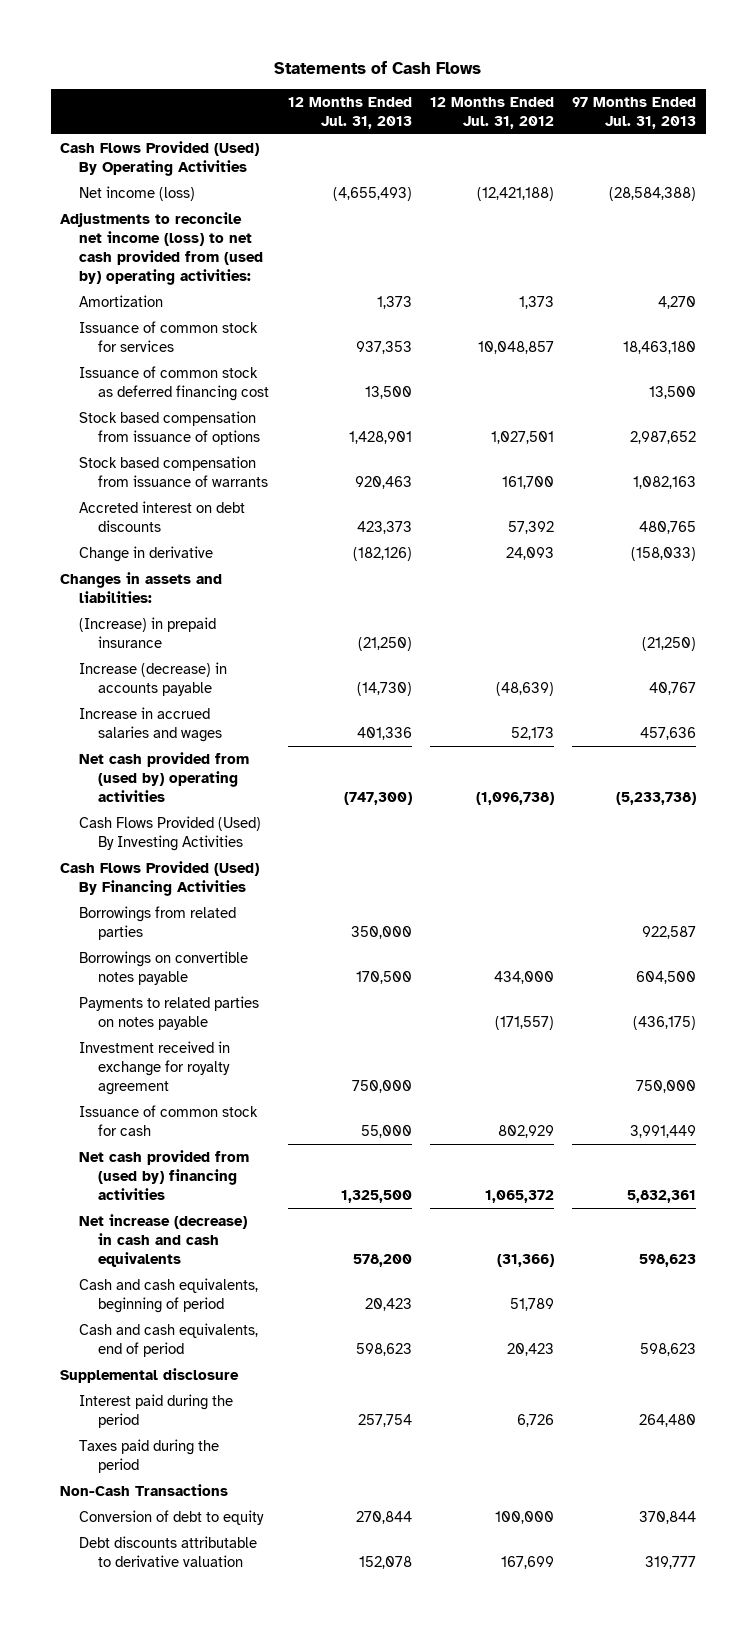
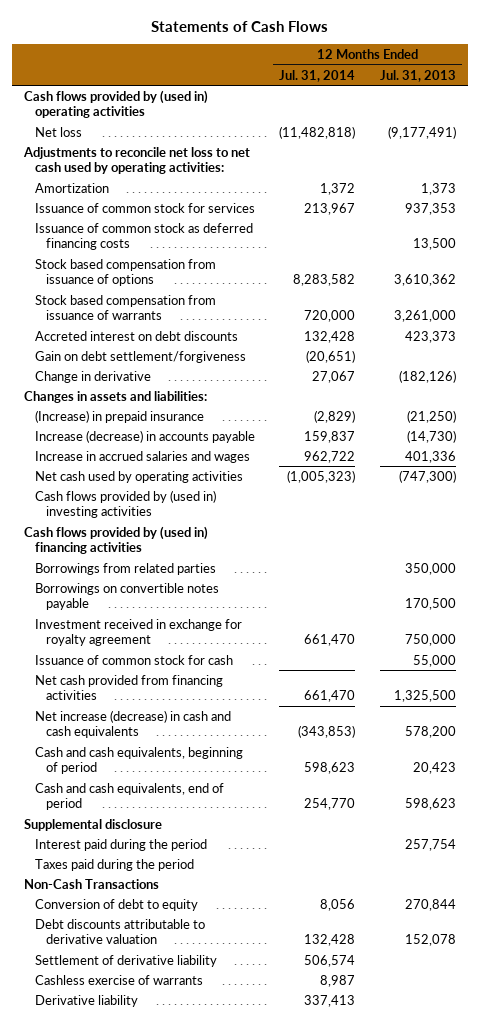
- | 12 Months Ended Jul. 31, 2013 | 12 Months Ended Jul. 31, 2012 | 97 Months Ended Jul. 31, 2013
+ | 12 Months Ended Jul. 31, 2014 | 12 Months Ended Jul. 31, 2013
- Cash Flows Provided (Used) By Operating Activities
- Net income (loss) | (4,655,493) | (12,421,188) | (28,584,388)
- Adjustments to reconcile net income (loss) to net cash provided from (used by) operating activities:
+ Cash flows provided by (used in) operating activities
+ Net loss | (11,482,818) | (9,177,491)
+ Adjustments to reconcile net loss to net cash used by operating activities:
- Issuance of common stock as deferred financing cost | 13,500 | | 13,500
- Stock based compensation from issuance of options | 1,428,901 | 1,027,501 | 2,987,652
- Stock based compensation from issuance of warrants | 920,463 | 161,700 | 1,082,163
+ Issuance of common stock as deferred financing costs | | 13,500
+ Stock based compensation from issuance of options | 8,283,582 | 3,610,362
+ Stock based compensation from issuance of warrants | 720,000 | 3,261,000
+ Gain on debt settlement/forgiveness | (20,651) |
- Net cash provided from (used by) operating activities | (747,300) | (1,096,738) | (5,233,738)
- Cash Flows Provided (Used) By Investing Activities
- Cash Flows Provided (Used) By Financing Activities
+ Net cash used by operating activities | (1,005,323) | (747,300)
+ Cash flows provided by (used in) investing activities
+ Cash flows provided by (used in) financing activities
- Payments to related parties on notes payable | | (171,557) | (436,175)
- Net cash provided from (used by) financing activities | 1,325,500 | 1,065,372 | 5,832,361
+ Net cash provided from financing activities | 661,470 | 1,325,500
+ Settlement of derivative liability | 506,574 |
+ Cashless exercise of warrants | 8,987 |
+ Derivative liability | 337,413 |

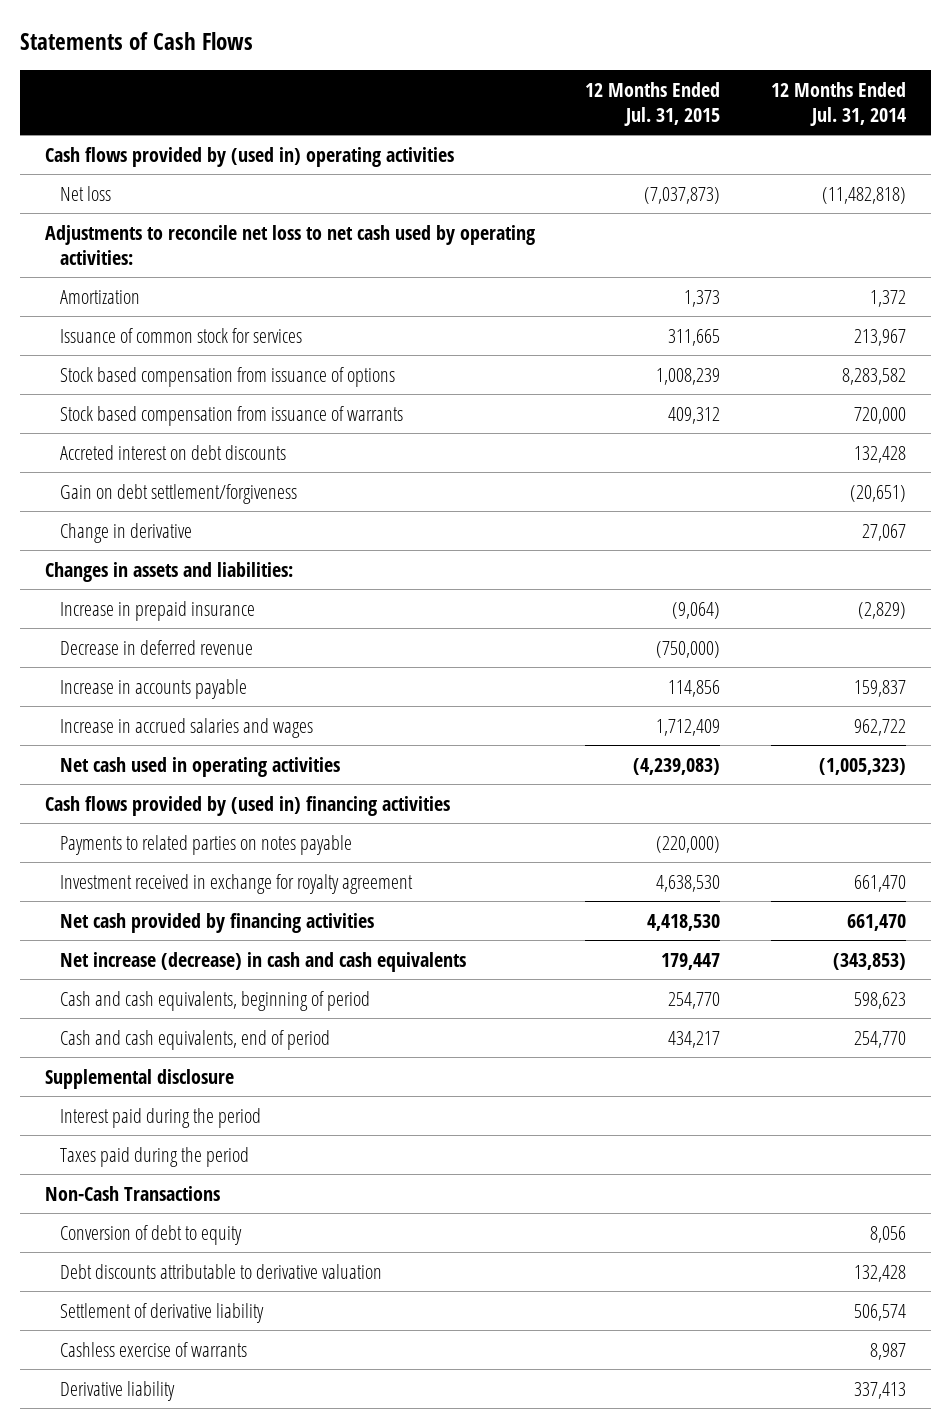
- | 12 Months Ended Jul. 31, 2014 | 12 Months Ended Jul. 31, 2013
+ | 12 Months Ended Jul. 31, 2015 | 12 Months Ended Jul. 31, 2014
- Issuance of common stock as deferred financing costs | | 13,500
- (Increase) in prepaid insurance | (2,829) | (21,250)
- Increase (decrease) in accounts payable | 159,837 | (14,730)
+ Increase in prepaid insurance | (9,064) | (2,829)
+ Decrease in deferred revenue | (750,000) |
+ Increase in accounts payable | 114,856 | 159,837
- Net cash used by operating activities | (1,005,323) | (747,300)
- Cash flows provided by (used in) investing activities
+ Net cash used in operating activities | (4,239,083) | (1,005,323)
- Borrowings from related parties | | 350,000
- Borrowings on convertible notes payable | | 170,500
+ Payments to related parties on notes payable | (220,000) |
- Issuance of common stock for cash | | 55,000
- Net cash provided from financing activities | 661,470 | 1,325,500
+ Net cash provided by financing activities | 4,418,530 | 661,470

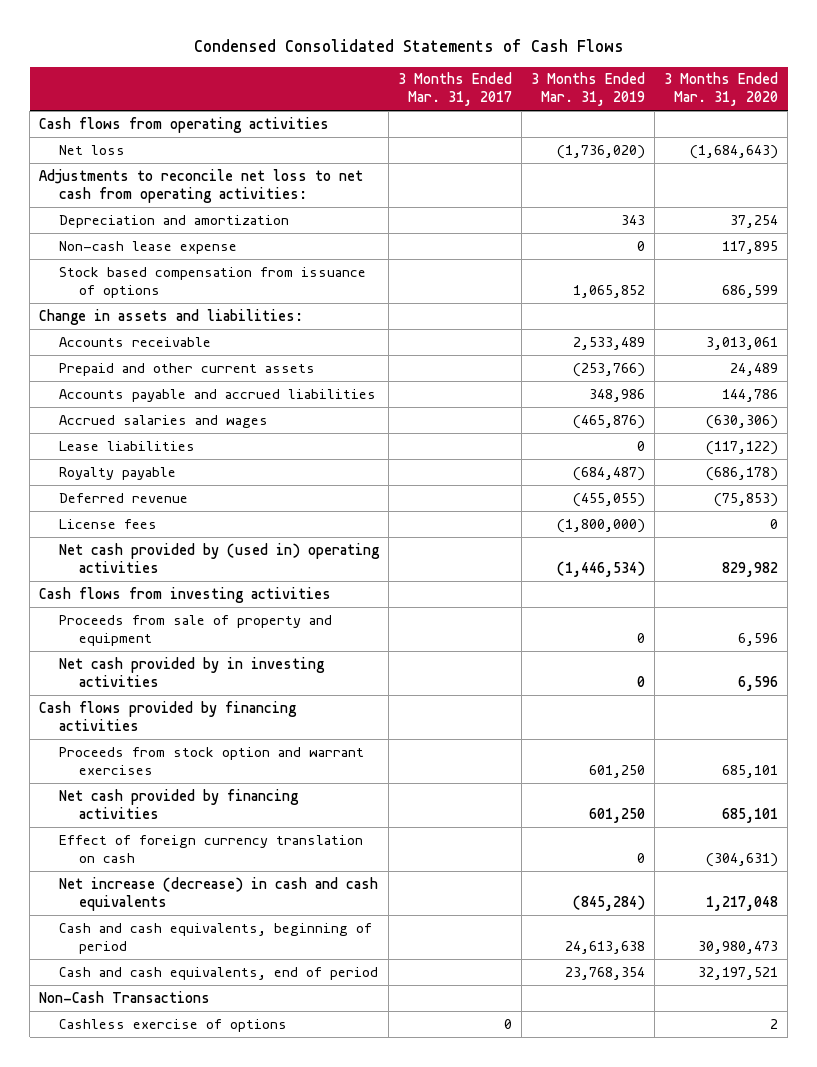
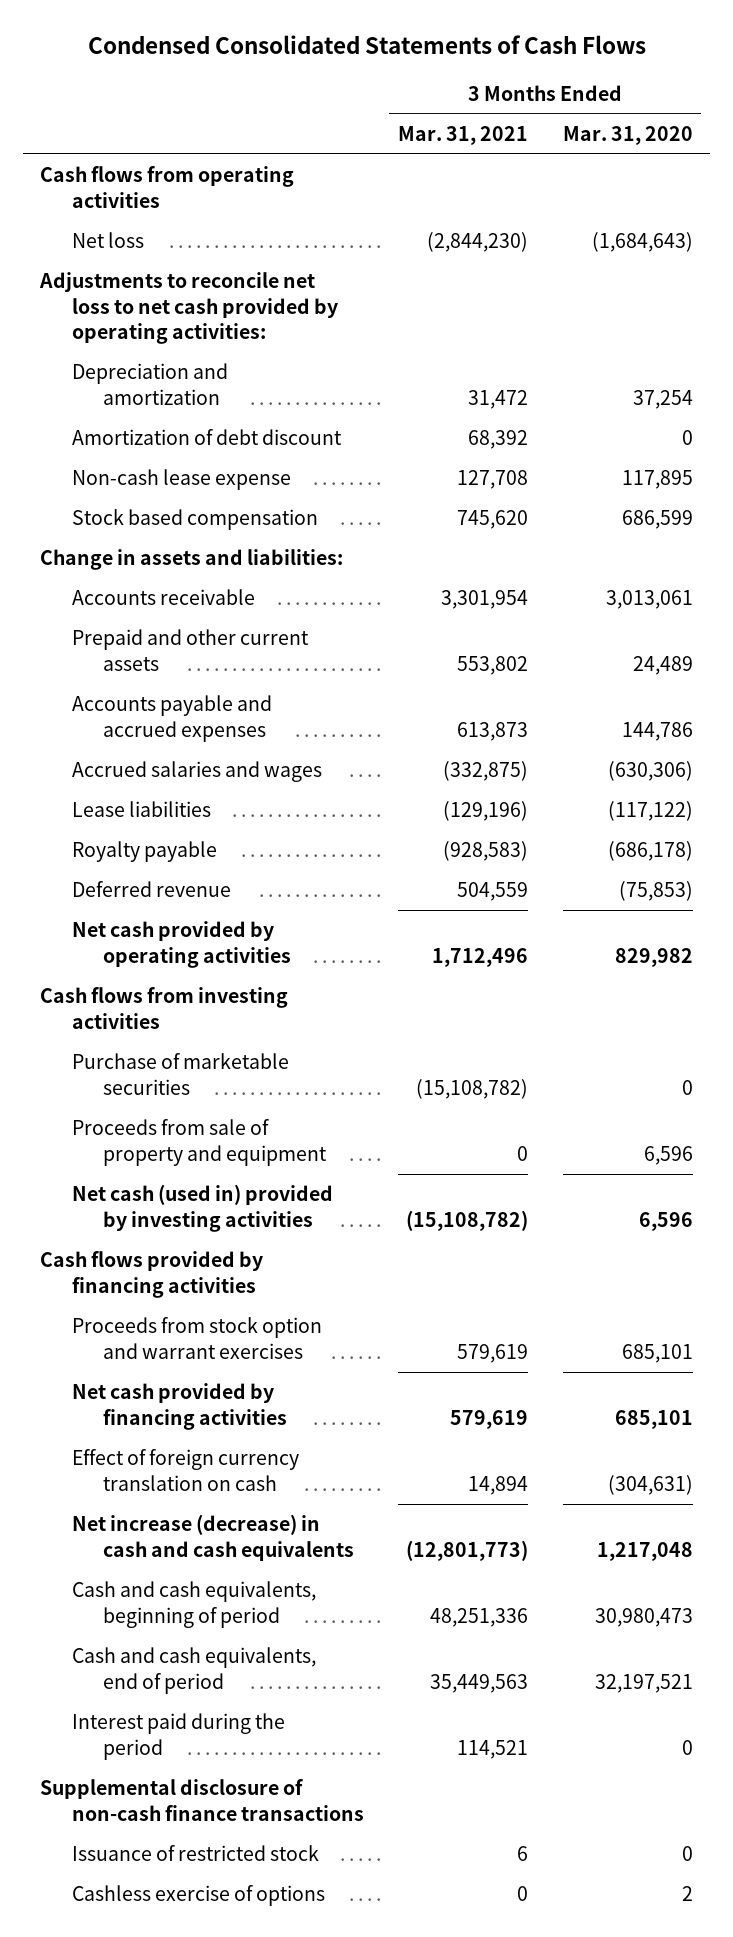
- | 3 Months Ended Mar. 31, 2017 | 3 Months Ended Mar. 31, 2019 | 3 Months Ended Mar. 31, 2020
+ | 3 Months Ended Mar. 31, 2021 | 3 Months Ended Mar. 31, 2020
- Adjustments to reconcile net loss to net cash from operating activities:
+ Adjustments to reconcile net loss to net cash provided by operating activities:
+ Amortization of debt discount | 68,392 | 0
- Stock based compensation from issuance of options | | 1,065,852 | 686,599
+ Stock based compensation | 745,620 | 686,599
- Accounts payable and accrued liabilities | | 348,986 | 144,786
+ Accounts payable and accrued expenses | 613,873 | 144,786
- License fees | | (1,800,000) | 0
- Net cash provided by (used in) operating activities | | (1,446,534) | 829,982
+ Net cash provided by operating activities | 1,712,496 | 829,982
+ Purchase of marketable securities | (15,108,782) | 0
- Net cash provided by in investing activities | | 0 | 6,596
+ Net cash (used in) provided by investing activities | (15,108,782) | 6,596
- Non-Cash Transactions
+ Interest paid during the period | 114,521 | 0
+ Supplemental disclosure of non-cash finance transactions
+ Issuance of restricted stock | 6 | 0

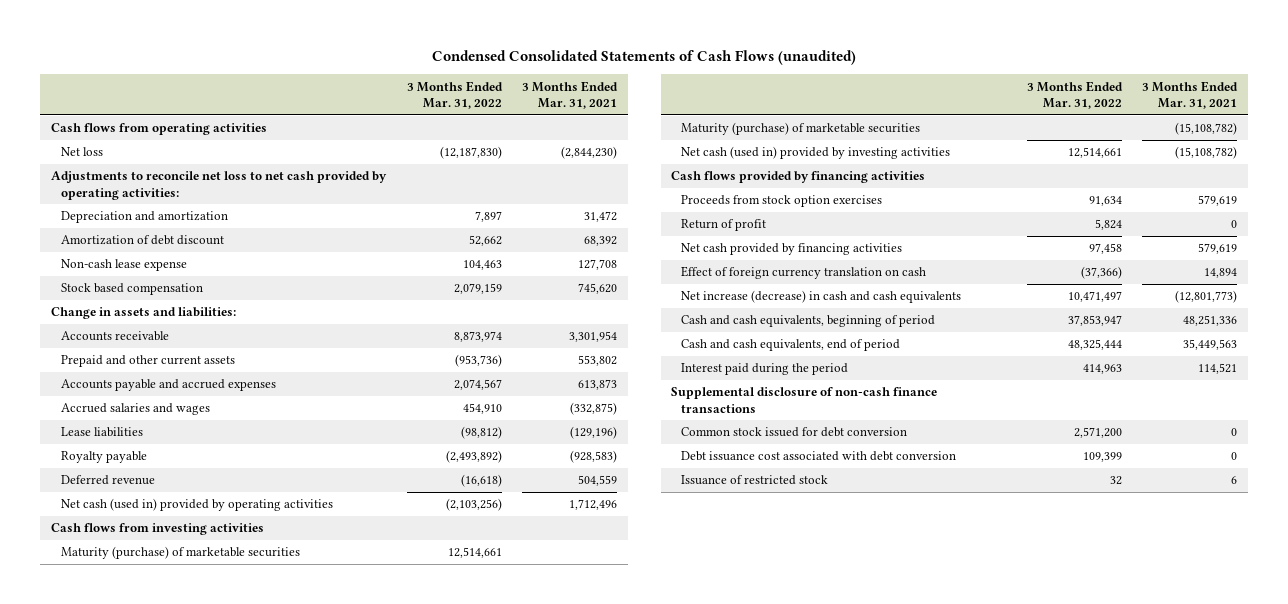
- Condensed Consolidated Statements of Cash Flows
+ Condensed Consolidated Statements of Cash Flows (unaudited)
- | 3 Months Ended Mar. 31, 2021 | 3 Months Ended Mar. 31, 2020
+ | 3 Months Ended Mar. 31, 2022 | 3 Months Ended Mar. 31, 2021
- Net cash provided by operating activities | 1,712,496 | 829,982
+ Net cash (used in) provided by operating activities | (2,103,256) | 1,712,496
- Purchase of marketable securities | (15,108,782) | 0
- Proceeds from sale of property and equipment | 0 | 6,596
+ Maturity (purchase) of marketable securities | 12,514,661 |
+ Maturity (purchase) of marketable securities | | (15,108,782)
- Proceeds from stock option and warrant exercises | 579,619 | 685,101
+ Proceeds from stock option exercises | 91,634 | 579,619
+ Return of profit | 5,824 | 0
+ Common stock issued for debt conversion | 2,571,200 | 0
+ Debt issuance cost associated with debt conversion | 109,399 | 0
- Cashless exercise of options | 0 | 2

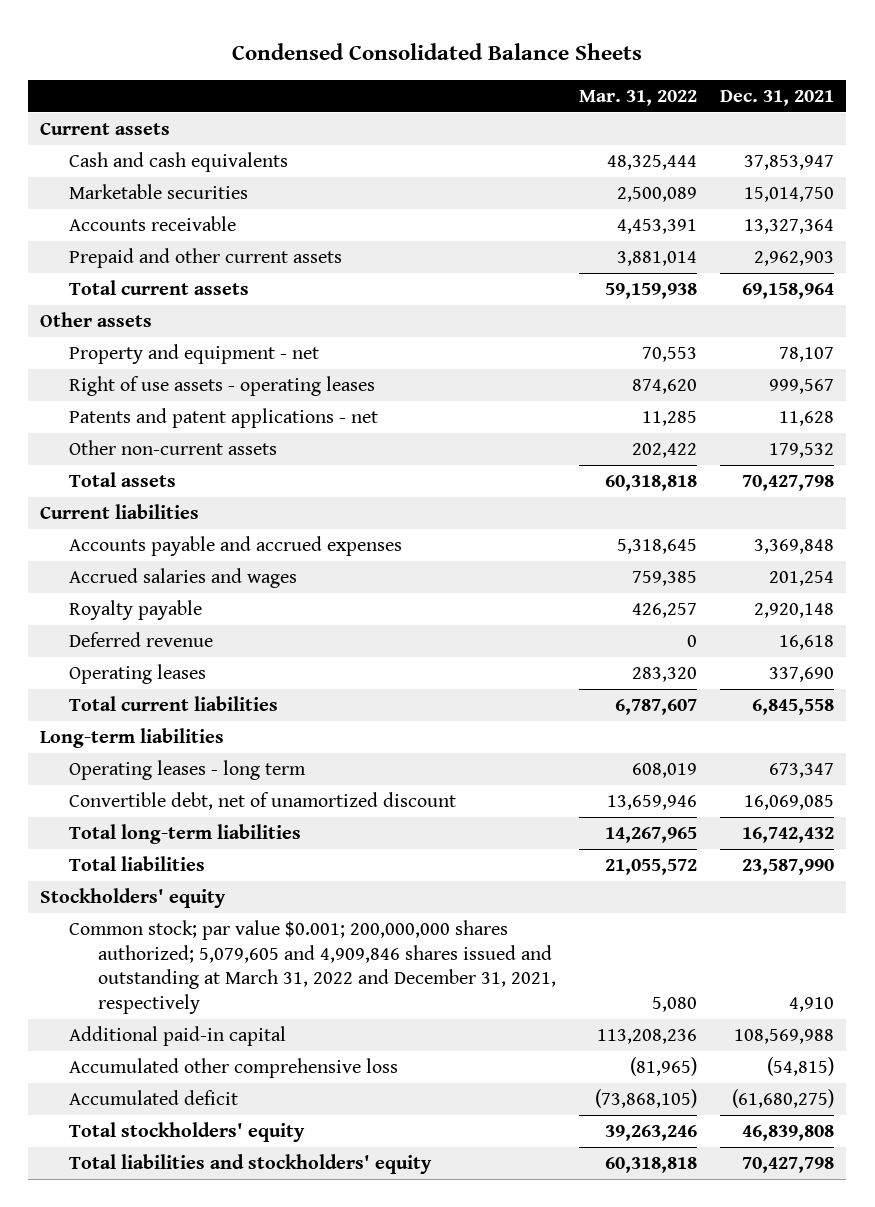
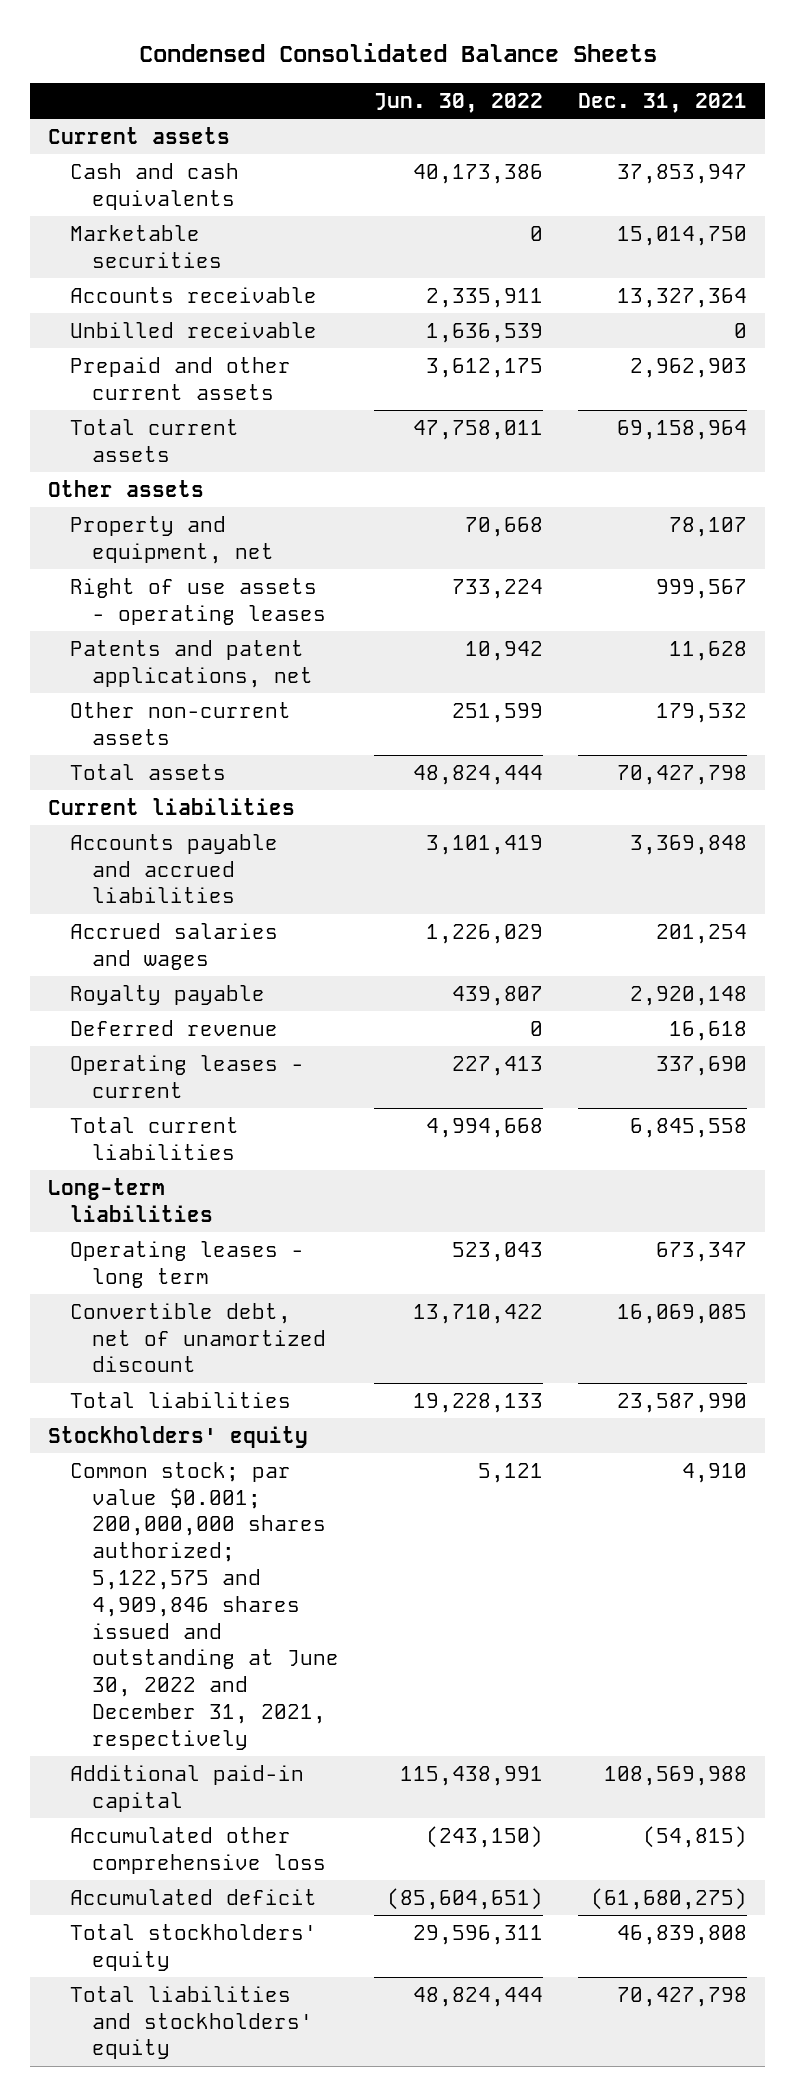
- | Mar. 31, 2022 | Dec. 31, 2021
+ | Jun. 30, 2022 | Dec. 31, 2021
+ Unbilled receivable | 1,636,539 | 0
- Property and equipment - net | 70,553 | 78,107
+ Property and equipment, net | 70,668 | 78,107
- Patents and patent applications - net | 11,285 | 11,628
+ Patents and patent applications, net | 10,942 | 11,628
- Accounts payable and accrued expenses | 5,318,645 | 3,369,848
+ Accounts payable and accrued liabilities | 3,101,419 | 3,369,848
- Operating leases | 283,320 | 337,690
+ Operating leases - current | 227,413 | 337,690
- Total long-term liabilities | 14,267,965 | 16,742,432
- Common stock; par value $0.001; 200,000,000 shares authorized; 5,079,605 and 4,909,846 shares issued and outstanding at March 31, 2022 and December 31, 2021, respectively | 5,080 | 4,910
+ Common stock; par value $0.001; 200,000,000 shares authorized; 5,122,575 and 4,909,846 shares issued and outstanding at June 30, 2022 and December 31, 2021, respectively | 5,121 | 4,910

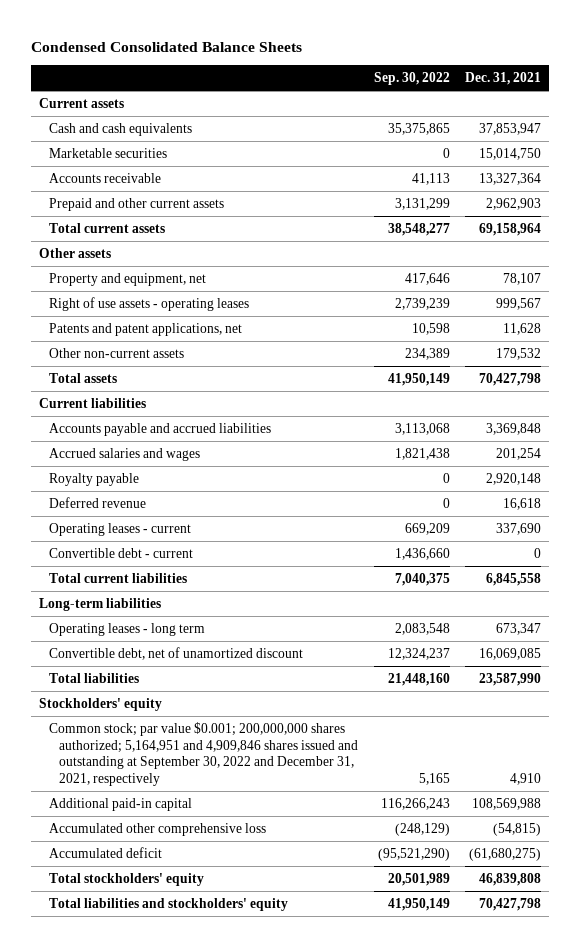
- | Jun. 30, 2022 | Dec. 31, 2021
+ | Sep. 30, 2022 | Dec. 31, 2021
- Unbilled receivable | 1,636,539 | 0
+ Convertible debt - current | 1,436,660 | 0
- Common stock; par value $0.001; 200,000,000 shares authorized; 5,122,575 and 4,909,846 shares issued and outstanding at June 30, 2022 and December 31, 2021, respectively | 5,121 | 4,910
+ Common stock; par value $0.001; 200,000,000 shares authorized; 5,164,951 and 4,909,846 shares issued and outstanding at September 30, 2022 and December 31, 2021, respectively | 5,165 | 4,910

